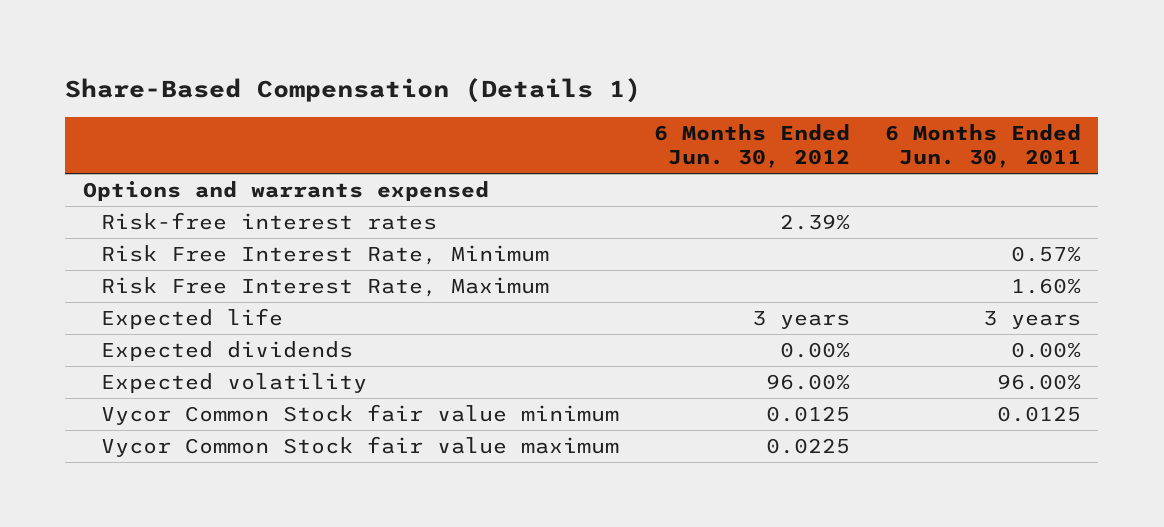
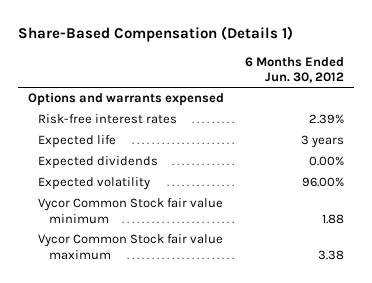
- | 6 Months Ended Jun. 30, 2012 | 6 Months Ended Jun. 30, 2011
+ | 6 Months Ended Jun. 30, 2012
- Risk Free Interest Rate, Minimum | | 0.57%
- Risk Free Interest Rate, Maximum | | 1.60%
- Vycor Common Stock fair value minimum | 0.0125 | 0.0125
- Vycor Common Stock fair value maximum | 0.0225 |
+ Vycor Common Stock fair value minimum | 1.88
+ Vycor Common Stock fair value maximum | 3.38

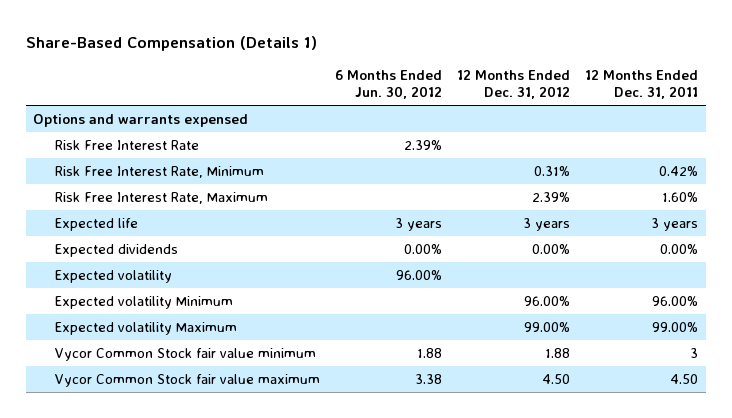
- | 6 Months Ended Jun. 30, 2012
+ | 6 Months Ended Jun. 30, 2012 | 12 Months Ended Dec. 31, 2012 | 12 Months Ended Dec. 31, 2011
- Risk-free interest rates | 2.39%
+ Risk Free Interest Rate | 2.39% | |
+ Risk Free Interest Rate, Minimum | | 0.31% | 0.42%
+ Risk Free Interest Rate, Maximum | | 2.39% | 1.60%
+ Expected volatility Minimum | | 96.00% | 96.00%
+ Expected volatility Maximum | | 99.00% | 99.00%

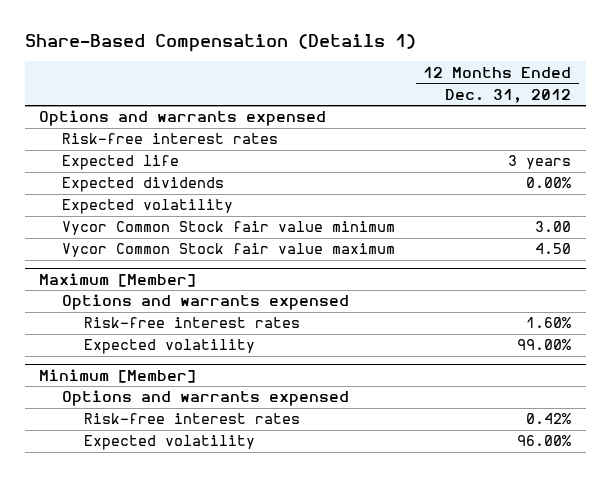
- | 6 Months Ended Jun. 30, 2012 | 12 Months Ended Dec. 31, 2012 | 12 Months Ended Dec. 31, 2011
+ | 12 Months Ended Dec. 31, 2012
- Risk Free Interest Rate | 2.39% | |
- Risk Free Interest Rate, Minimum | | 0.31% | 0.42%
- Risk Free Interest Rate, Maximum | | 2.39% | 1.60%
+ Risk-free interest rates
- Expected volatility Minimum | | 96.00% | 96.00%
- Expected volatility Maximum | | 99.00% | 99.00%
- Vycor Common Stock fair value minimum | 1.88 | 1.88 | 3
+ Vycor Common Stock fair value minimum | 3.00
+ Maximum [Member]
+ Options and warrants expensed
+ Risk-free interest rates | 1.60%
+ Expected volatility | 99.00%
+ Minimum [Member]
+ Options and warrants expensed
+ Risk-free interest rates | 0.42%
+ Expected volatility | 96.00%

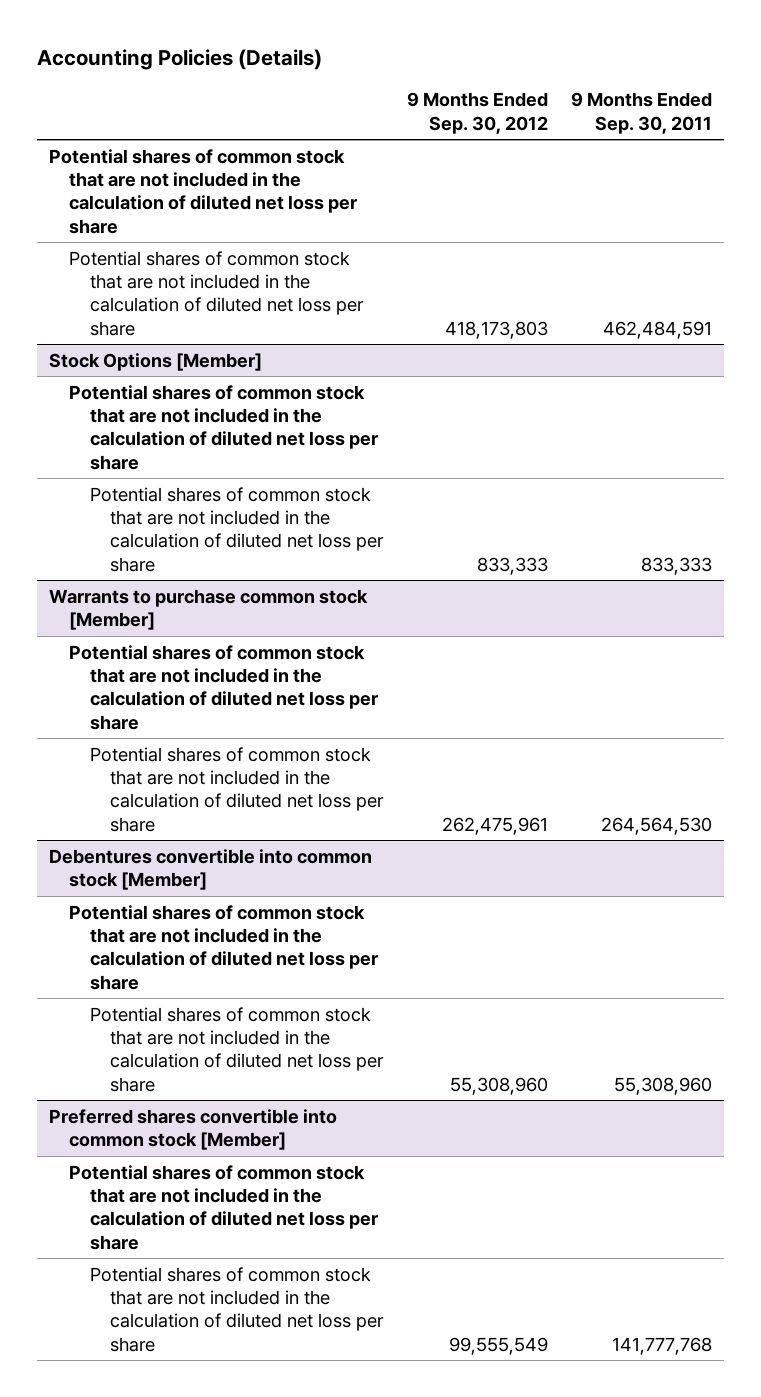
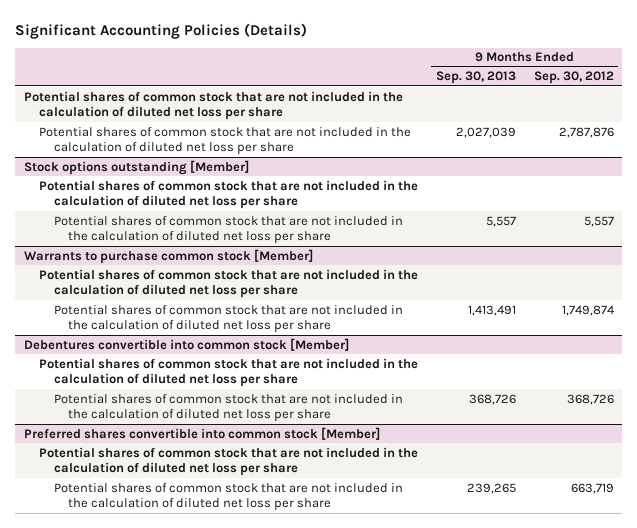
- Accounting Policies (Details)
+ Significant Accounting Policies (Details)
- | 9 Months Ended Sep. 30, 2012 | 9 Months Ended Sep. 30, 2011
+ | 9 Months Ended Sep. 30, 2013 | 9 Months Ended Sep. 30, 2012
- Potential shares of common stock that are not included in the calculation of diluted net loss per share | 418,173,803 | 462,484,591
- Stock Options [Member]
+ Potential shares of common stock that are not included in the calculation of diluted net loss per share | 2,027,039 | 2,787,876
+ Stock options outstanding [Member]
- Potential shares of common stock that are not included in the calculation of diluted net loss per share | 833,333 | 833,333
+ Potential shares of common stock that are not included in the calculation of diluted net loss per share | 5,557 | 5,557
@ Warrants to purchase common stock [Member]
- Potential shares of common stock that are not included in the calculation of diluted net loss per share | 262,475,961 | 264,564,530
+ Potential shares of common stock that are not included in the calculation of diluted net loss per share | 1,413,491 | 1,749,874
@ Debentures convertible into common stock [Member]
- Potential shares of common stock that are not included in the calculation of diluted net loss per share | 55,308,960 | 55,308,960
+ Potential shares of common stock that are not included in the calculation of diluted net loss per share | 368,726 | 368,726
@ Preferred shares convertible into common stock [Member]
- Potential shares of common stock that are not included in the calculation of diluted net loss per share | 99,555,549 | 141,777,768
+ Potential shares of common stock that are not included in the calculation of diluted net loss per share | 239,265 | 663,719

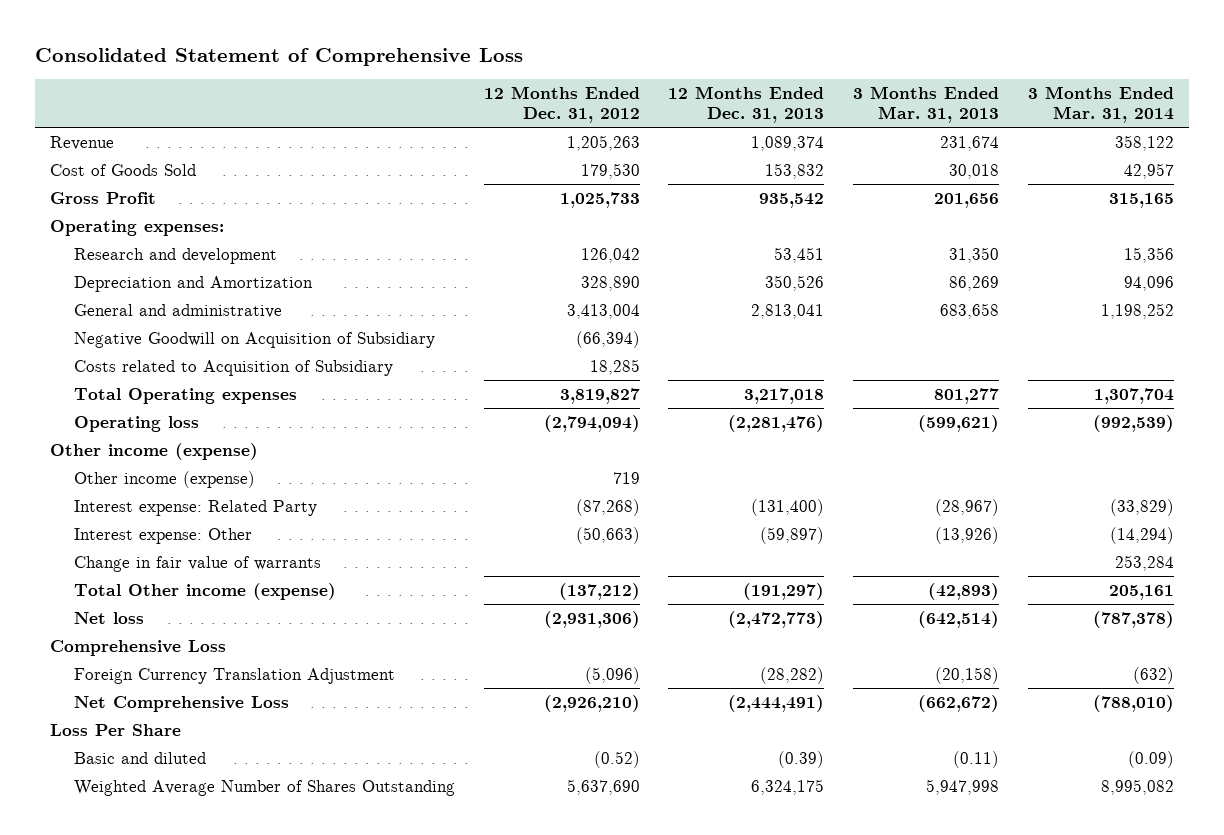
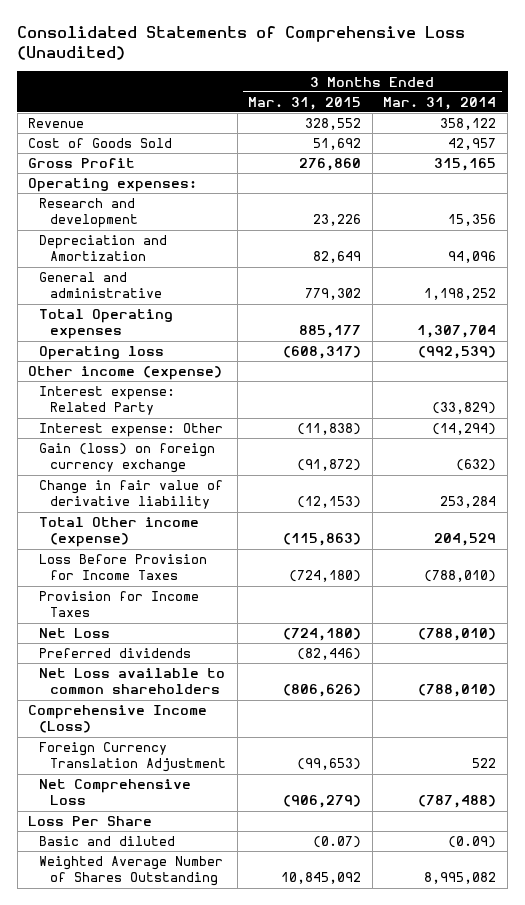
- Consolidated Statement of Comprehensive Loss
+ Consolidated Statements of Comprehensive Loss (Unaudited)
- | 12 Months Ended Dec. 31, 2012 | 12 Months Ended Dec. 31, 2013 | 3 Months Ended Mar. 31, 2013 | 3 Months Ended Mar. 31, 2014
+ | 3 Months Ended Mar. 31, 2015 | 3 Months Ended Mar. 31, 2014
- Negative Goodwill on Acquisition of Subsidiary | (66,394) | | |
- Costs related to Acquisition of Subsidiary | 18,285 | | |
- Other income (expense) | 719 | | |
- Change in fair value of warrants | | | | 253,284
- Total Other income (expense) | (137,212) | (191,297) | (42,893) | 205,161
- Net loss | (2,931,306) | (2,472,773) | (642,514) | (787,378)
- Comprehensive Loss
- Foreign Currency Translation Adjustment | (5,096) | (28,282) | (20,158) | (632)
- Net Comprehensive Loss | (2,926,210) | (2,444,491) | (662,672) | (788,010)
+ Gain (loss) on foreign currency exchange | (91,872) | (632)
+ Change in fair value of derivative liability | (12,153) | 253,284
+ Total Other income (expense) | (115,863) | 204,529
+ Loss Before Provision for Income Taxes | (724,180) | (788,010)
+ Provision for Income Taxes
+ Net Loss | (724,180) | (788,010)
+ Preferred dividends | (82,446) |
+ Net Loss available to common shareholders | (806,626) | (788,010)
+ Comprehensive Income (Loss)
+ Foreign Currency Translation Adjustment | (99,653) | 522
+ Net Comprehensive Loss | (906,279) | (787,488)

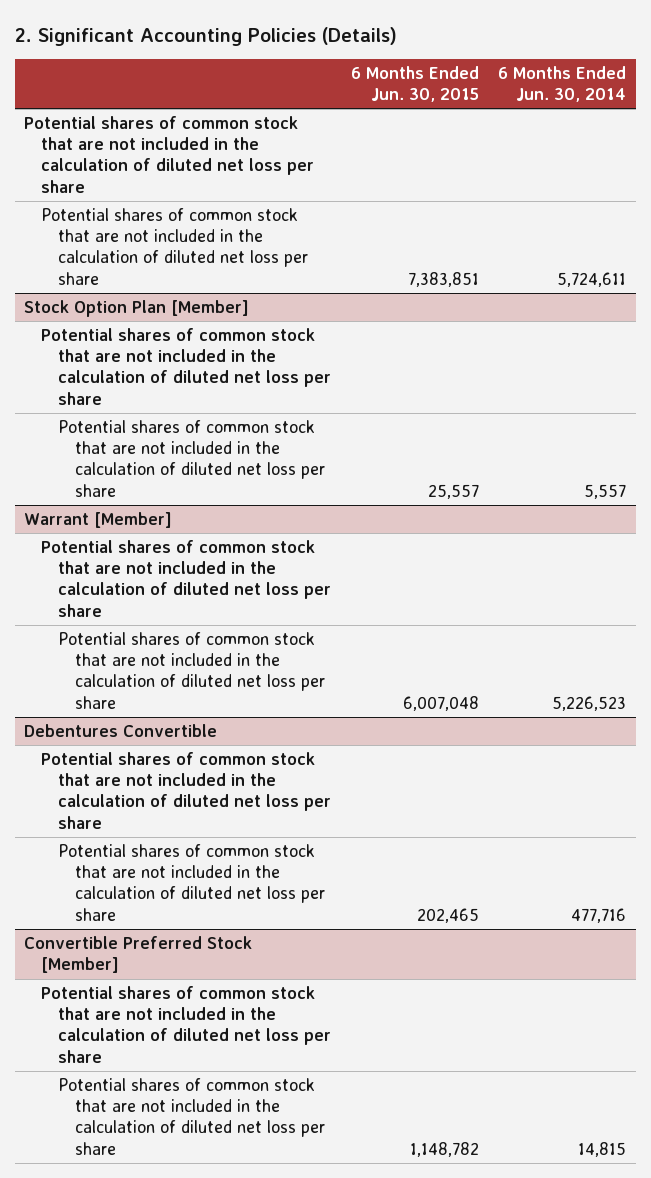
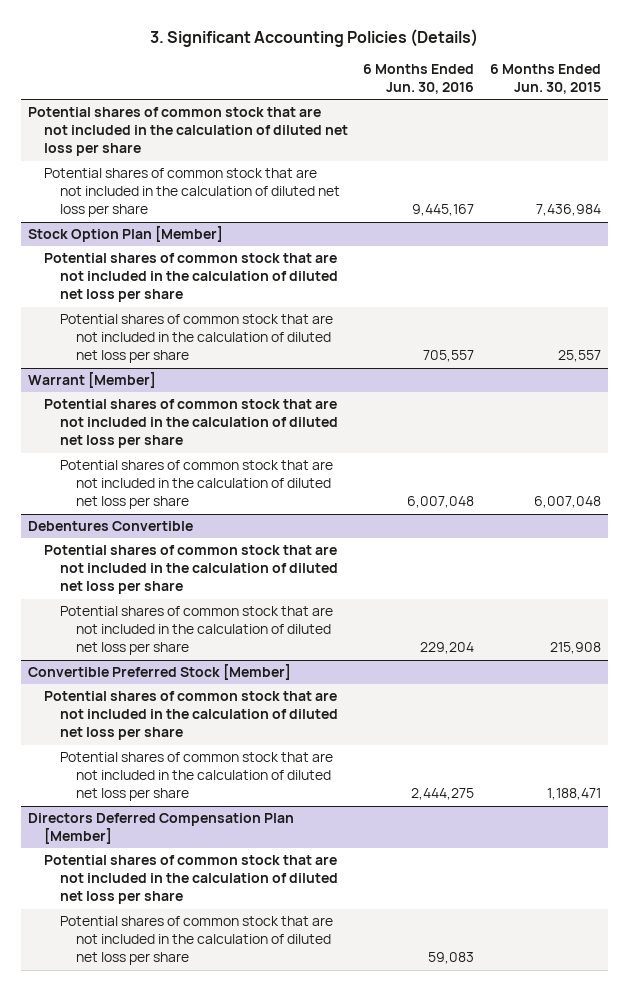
- 2. Significant Accounting Policies (Details)
+ 3. Significant Accounting Policies (Details)
- | 6 Months Ended Jun. 30, 2015 | 6 Months Ended Jun. 30, 2014
+ | 6 Months Ended Jun. 30, 2016 | 6 Months Ended Jun. 30, 2015
- Potential shares of common stock that are not included in the calculation of diluted net loss per share | 7,383,851 | 5,724,611
+ Potential shares of common stock that are not included in the calculation of diluted net loss per share | 9,445,167 | 7,436,984
@ Debentures Convertible
- Potential shares of common stock that are not included in the calculation of diluted net loss per share | 202,465 | 477,716
+ Potential shares of common stock that are not included in the calculation of diluted net loss per share | 229,204 | 215,908
@ Convertible Preferred Stock [Member]
- Potential shares of common stock that are not included in the calculation of diluted net loss per share | 1,148,782 | 14,815
+ Potential shares of common stock that are not included in the calculation of diluted net loss per share | 2,444,275 | 1,188,471
+ Directors Deferred Compensation Plan [Member]
+ Potential shares of common stock that are not included in the calculation of diluted net loss per share
+ Potential shares of common stock that are not included in the calculation of diluted net loss per share | 59,083 |

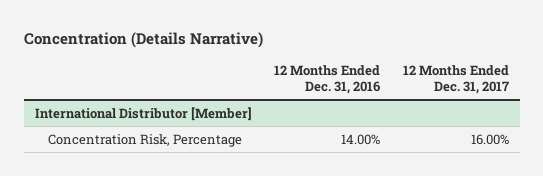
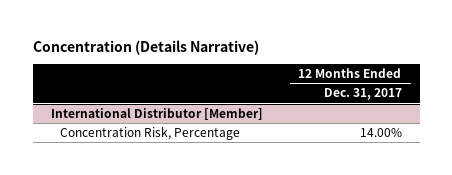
- | 12 Months Ended Dec. 31, 2016 | 12 Months Ended Dec. 31, 2017
+ | 12 Months Ended Dec. 31, 2017
@ International Distributor [Member]
- Concentration Risk, Percentage | 14.00% | 16.00%
+ Concentration Risk, Percentage | 14.00%

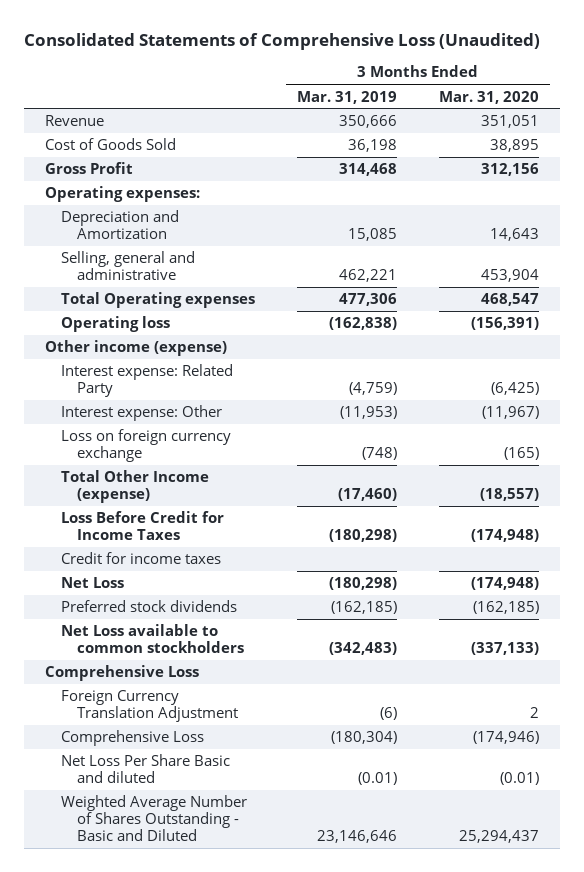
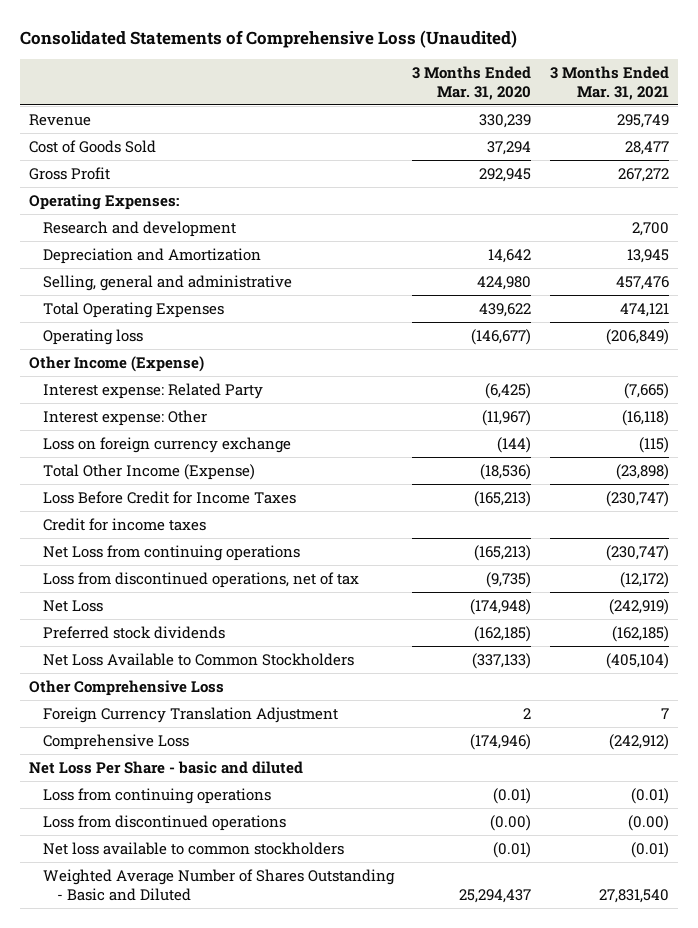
- | 3 Months Ended Mar. 31, 2019 | 3 Months Ended Mar. 31, 2020
+ | 3 Months Ended Mar. 31, 2020 | 3 Months Ended Mar. 31, 2021
- Revenue | 350,666 | 351,051
- Cost of Goods Sold | 36,198 | 38,895
- Gross Profit | 314,468 | 312,156
- Operating expenses:
- Depreciation and Amortization | 15,085 | 14,643
- Selling, general and administrative | 462,221 | 453,904
- Total Operating expenses | 477,306 | 468,547
- Operating loss | (162,838) | (156,391)
- Other income (expense)
+ Revenue | 330,239 | 295,749
+ Cost of Goods Sold | 37,294 | 28,477
+ Gross Profit | 292,945 | 267,272
+ Operating Expenses:
+ Research and development | | 2,700
+ Depreciation and Amortization | 14,642 | 13,945
+ Selling, general and administrative | 424,980 | 457,476
+ Total Operating Expenses | 439,622 | 474,121
+ Operating loss | (146,677) | (206,849)
+ Other Income (Expense)
- Loss on foreign currency exchange | (748) | (165)
- Total Other Income (expense) | (17,460) | (18,557)
- Loss Before Credit for Income Taxes | (180,298) | (174,948)
+ Loss on foreign currency exchange | (144) | (115)
+ Total Other Income (Expense) | (18,536) | (23,898)
+ Loss Before Credit for Income Taxes | (165,213) | (230,747)
+ Net Loss from continuing operations | (165,213) | (230,747)
+ Loss from discontinued operations, net of tax | (9,735) | (12,172)
- Net Loss available to common stockholders | (342,483) | (337,133)
- Comprehensive Loss
+ Net Loss Available to Common Stockholders | (337,133) | (405,104)
+ Other Comprehensive Loss
- Net Loss Per Share Basic and diluted | (0.01) | (0.01)
+ Net Loss Per Share - basic and diluted
+ Loss from continuing operations | (0.01) | (0.01)
+ Loss from discontinued operations | (0.00) | (0.00)
+ Net loss available to common stockholders | (0.01) | (0.01)

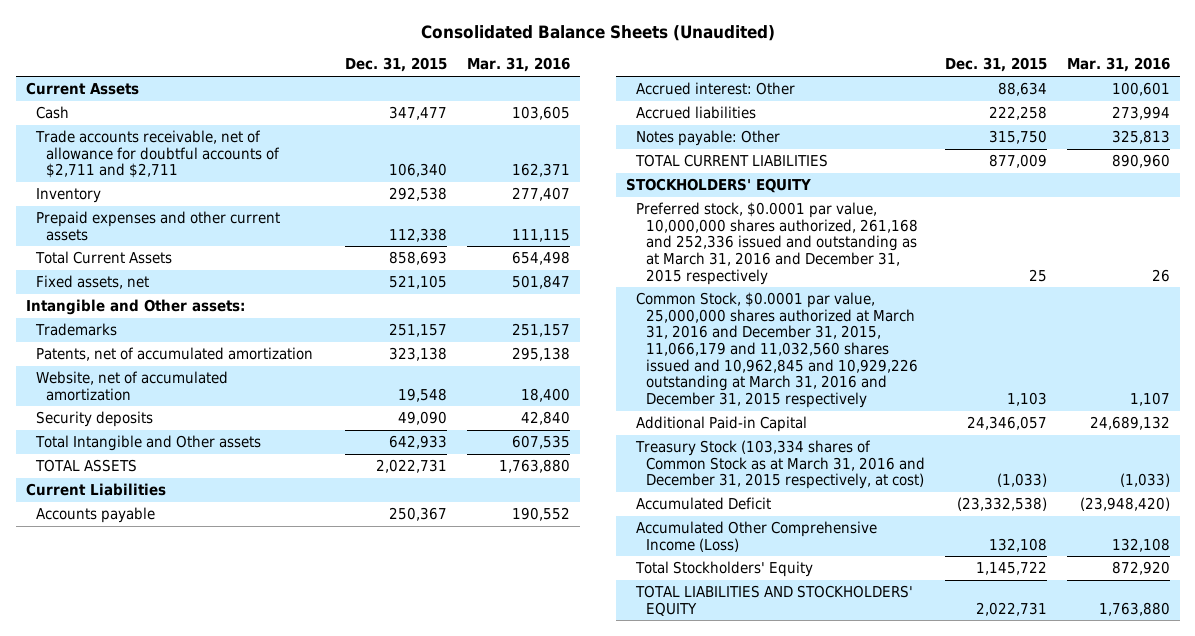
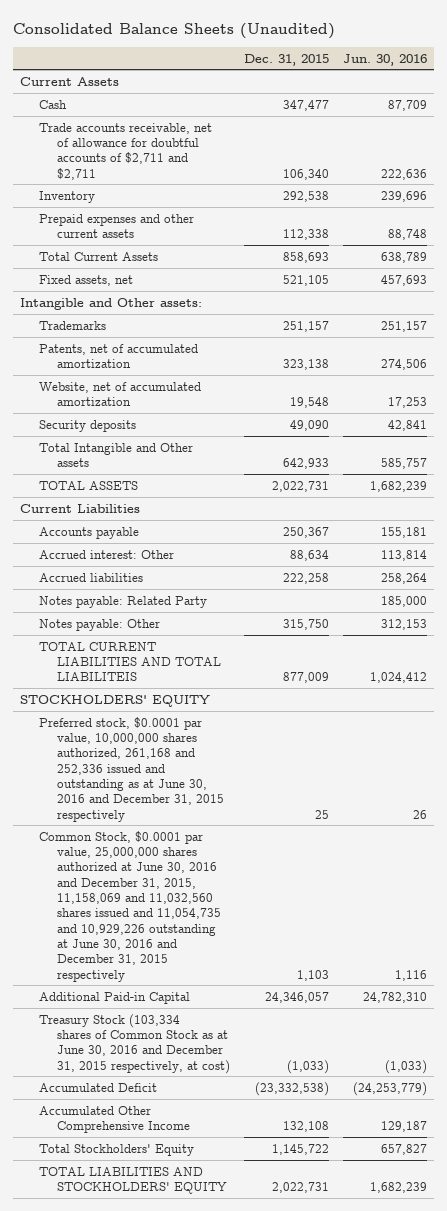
- | Dec. 31, 2015 | Mar. 31, 2016
+ | Dec. 31, 2015 | Jun. 30, 2016
+ Notes payable: Related Party | | 185,000
- TOTAL CURRENT LIABILITIES | 877,009 | 890,960
+ TOTAL CURRENT LIABILITIES AND TOTAL LIABILITEIS | 877,009 | 1,024,412
- Preferred stock, $0.0001 par value, 10,000,000 shares authorized, 261,168 and 252,336 issued and outstanding as at March 31, 2016 and December 31, 2015 respectively | 25 | 26
- Common Stock, $0.0001 par value, 25,000,000 shares authorized at March 31, 2016 and December 31, 2015, 11,066,179 and 11,032,560 shares issued and 10,962,845 and 10,929,226 outstanding at March 31, 2016 and December 31, 2015 respectively | 1,103 | 1,107
+ Preferred stock, $0.0001 par value, 10,000,000 shares authorized, 261,168 and 252,336 issued and outstanding as at June 30, 2016 and December 31, 2015 respectively | 25 | 26
+ Common Stock, $0.0001 par value, 25,000,000 shares authorized at June 30, 2016 and December 31, 2015, 11,158,069 and 11,032,560 shares issued and 11,054,735 and 10,929,226 outstanding at June 30, 2016 and December 31, 2015 respectively | 1,103 | 1,116
- Treasury Stock (103,334 shares of Common Stock as at March 31, 2016 and December 31, 2015 respectively, at cost) | (1,033) | (1,033)
+ Treasury Stock (103,334 shares of Common Stock as at June 30, 2016 and December 31, 2015 respectively, at cost) | (1,033) | (1,033)
- Accumulated Other Comprehensive Income (Loss) | 132,108 | 132,108
+ Accumulated Other Comprehensive Income | 132,108 | 129,187

